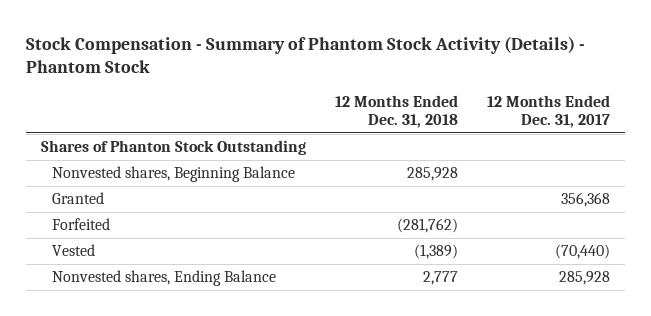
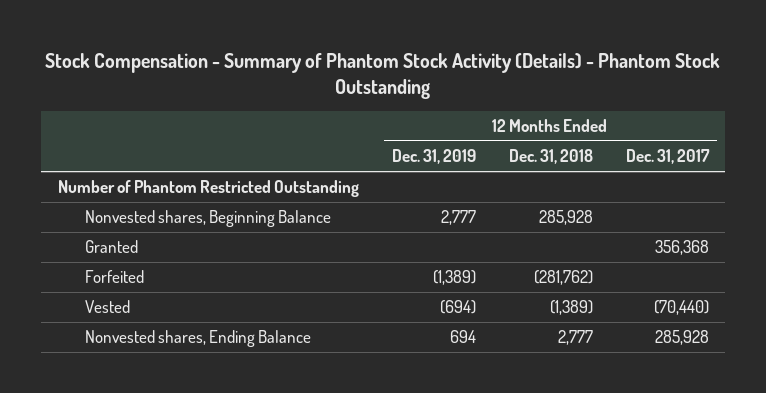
- Stock Compensation - Summary of Phantom Stock Activity (Details) - Phantom Stock
+ Stock Compensation - Summary of Phantom Stock Activity (Details) - Phantom Stock Outstanding
- | 12 Months Ended Dec. 31, 2018 | 12 Months Ended Dec. 31, 2017
+ | 12 Months Ended Dec. 31, 2019 | 12 Months Ended Dec. 31, 2018 | 12 Months Ended Dec. 31, 2017
- Shares of Phanton Stock Outstanding
+ Number of Phantom Restricted Outstanding

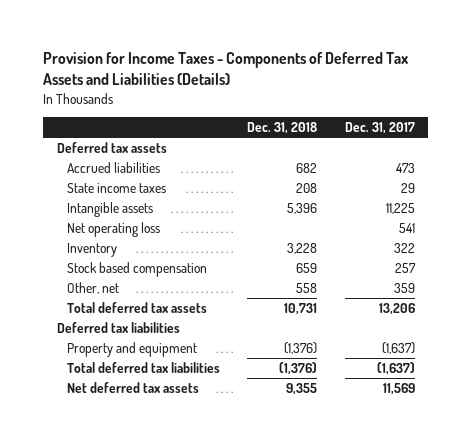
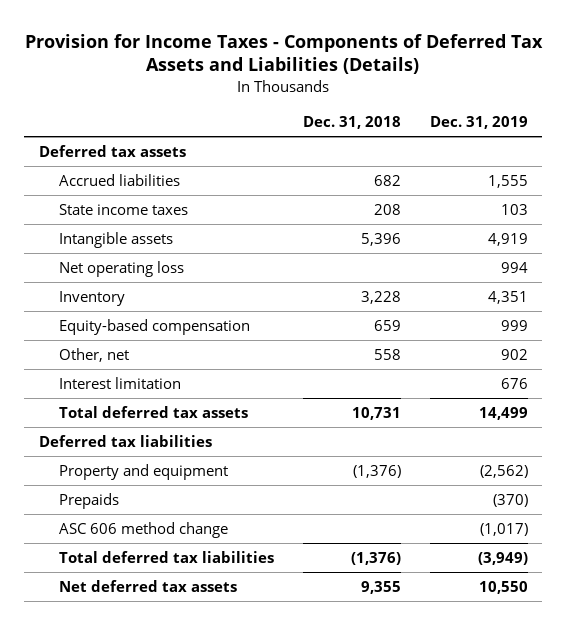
- | Dec. 31, 2018 | Dec. 31, 2017
+ | Dec. 31, 2018 | Dec. 31, 2019
- Stock based compensation | 659 | 257
+ Equity-based compensation | 659 | 999
+ Interest limitation | | 676
+ Prepaids | | (370)
+ ASC 606 method change | | (1,017)

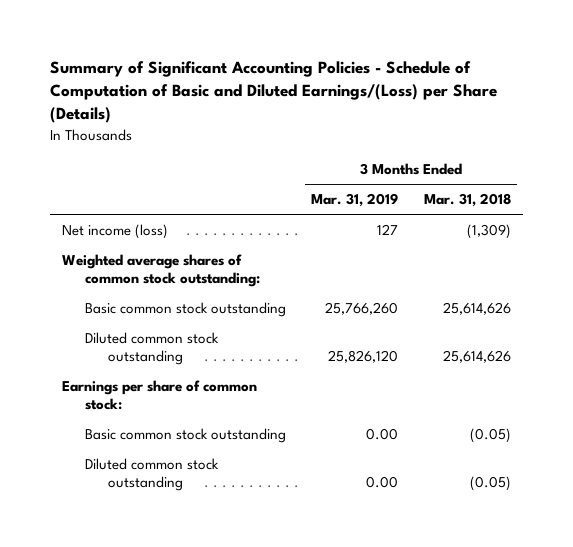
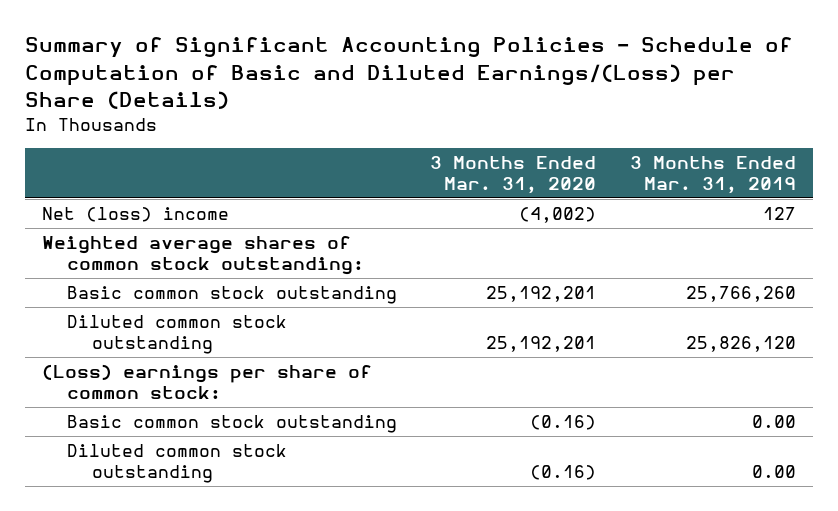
- | 3 Months Ended Mar. 31, 2019 | 3 Months Ended Mar. 31, 2018
+ | 3 Months Ended Mar. 31, 2020 | 3 Months Ended Mar. 31, 2019
- Net income (loss) | 127 | (1,309)
+ Net (loss) income | (4,002) | 127
- Earnings per share of common stock:
+ (Loss) earnings per share of common stock:

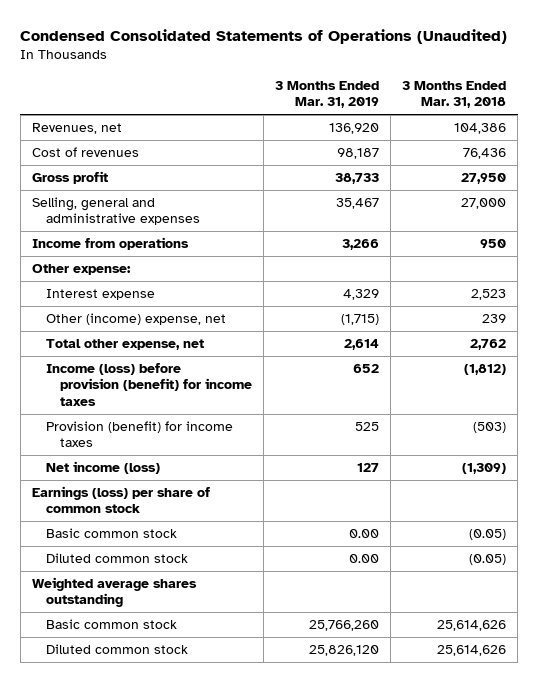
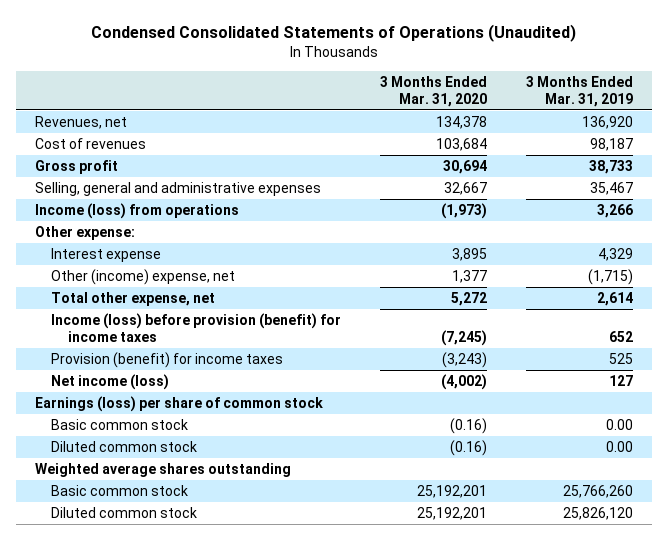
- | 3 Months Ended Mar. 31, 2019 | 3 Months Ended Mar. 31, 2018
+ | 3 Months Ended Mar. 31, 2020 | 3 Months Ended Mar. 31, 2019
- Income from operations | 3,266 | 950
+ Income (loss) from operations | (1,973) | 3,266

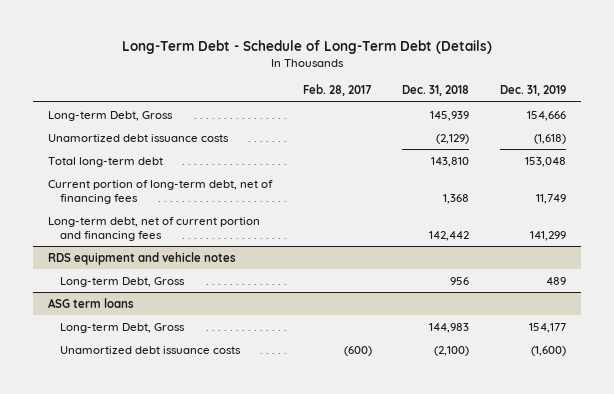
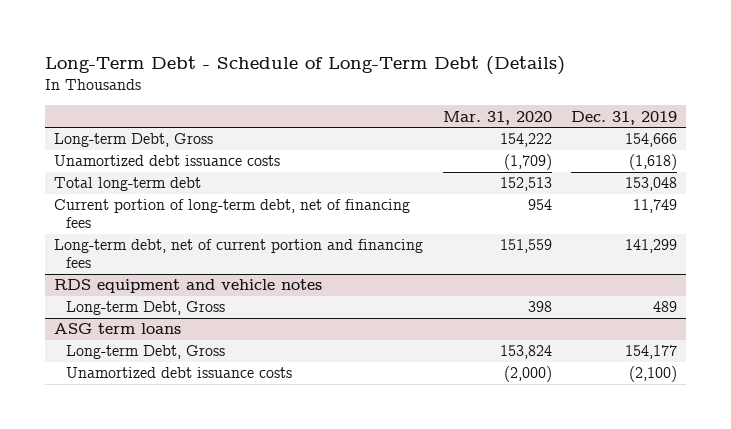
- | Feb. 28, 2017 | Dec. 31, 2018 | Dec. 31, 2019
+ | Mar. 31, 2020 | Dec. 31, 2019
@ ASG term loans
- Unamortized debt issuance costs | (600) | (2,100) | (1,600)
+ Unamortized debt issuance costs | (2,000) | (2,100)

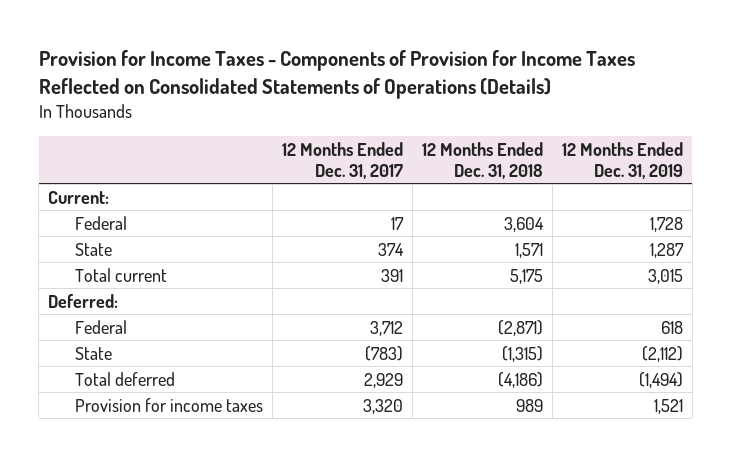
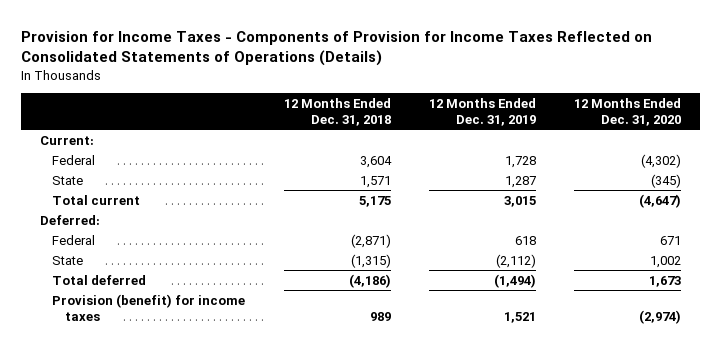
- | 12 Months Ended Dec. 31, 2017 | 12 Months Ended Dec. 31, 2018 | 12 Months Ended Dec. 31, 2019
+ | 12 Months Ended Dec. 31, 2018 | 12 Months Ended Dec. 31, 2019 | 12 Months Ended Dec. 31, 2020
- Provision for income taxes | 3,320 | 989 | 1,521
+ Provision (benefit) for income taxes | 989 | 1,521 | (2,974)

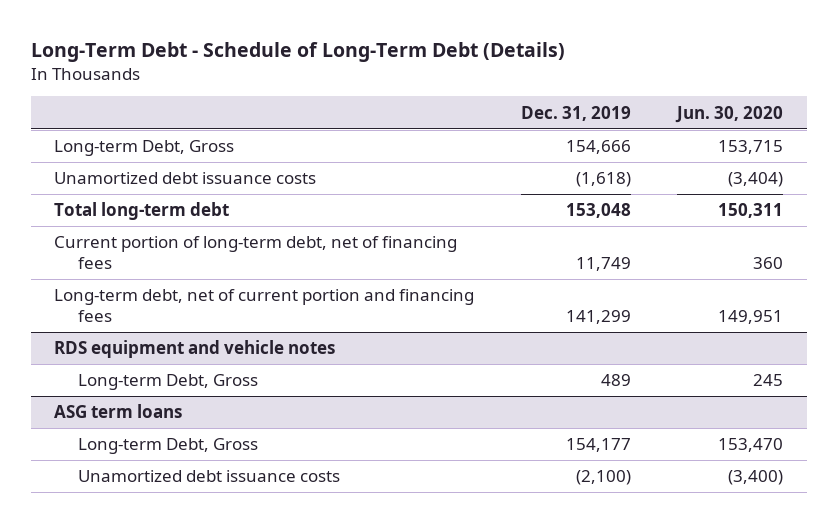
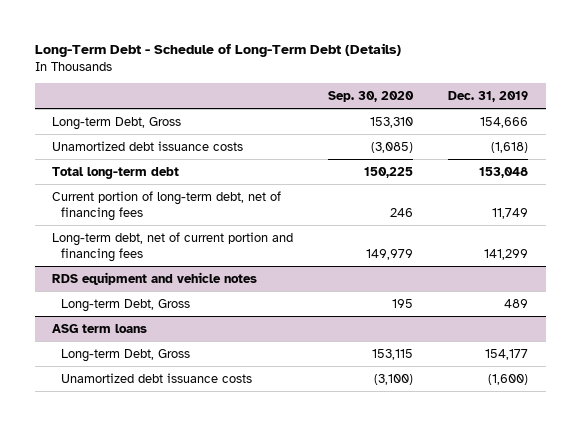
- | Dec. 31, 2019 | Jun. 30, 2020
+ | Sep. 30, 2020 | Dec. 31, 2019
@ ASG term loans
- Unamortized debt issuance costs | (2,100) | (3,400)
+ Unamortized debt issuance costs | (3,100) | (1,600)

